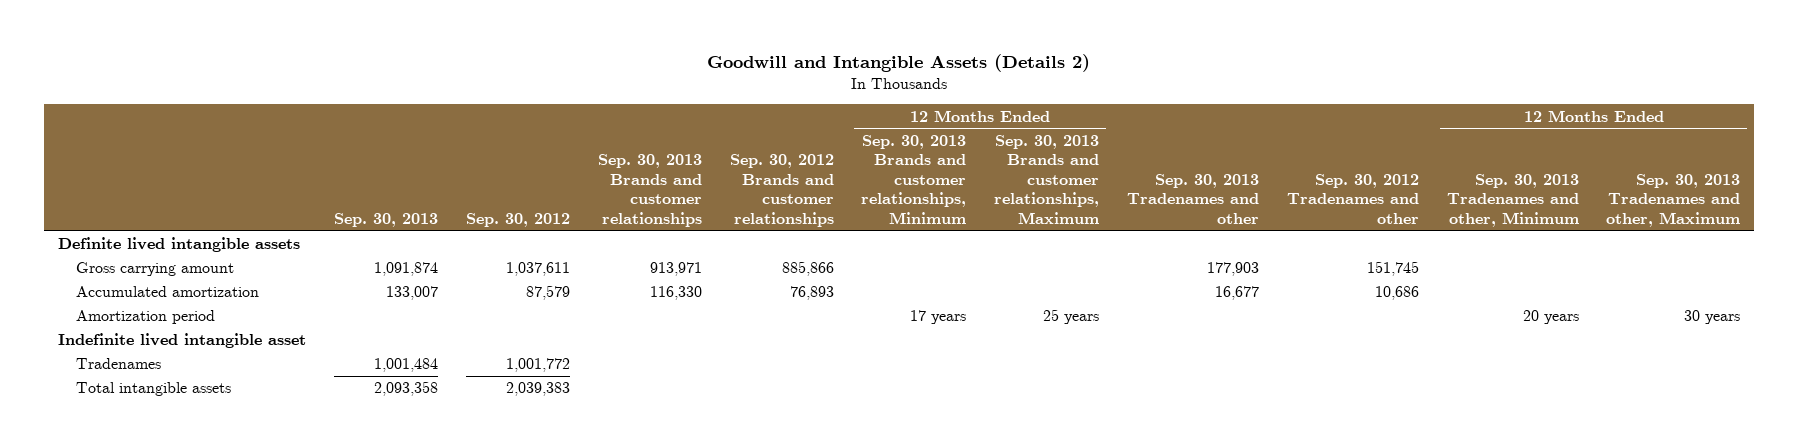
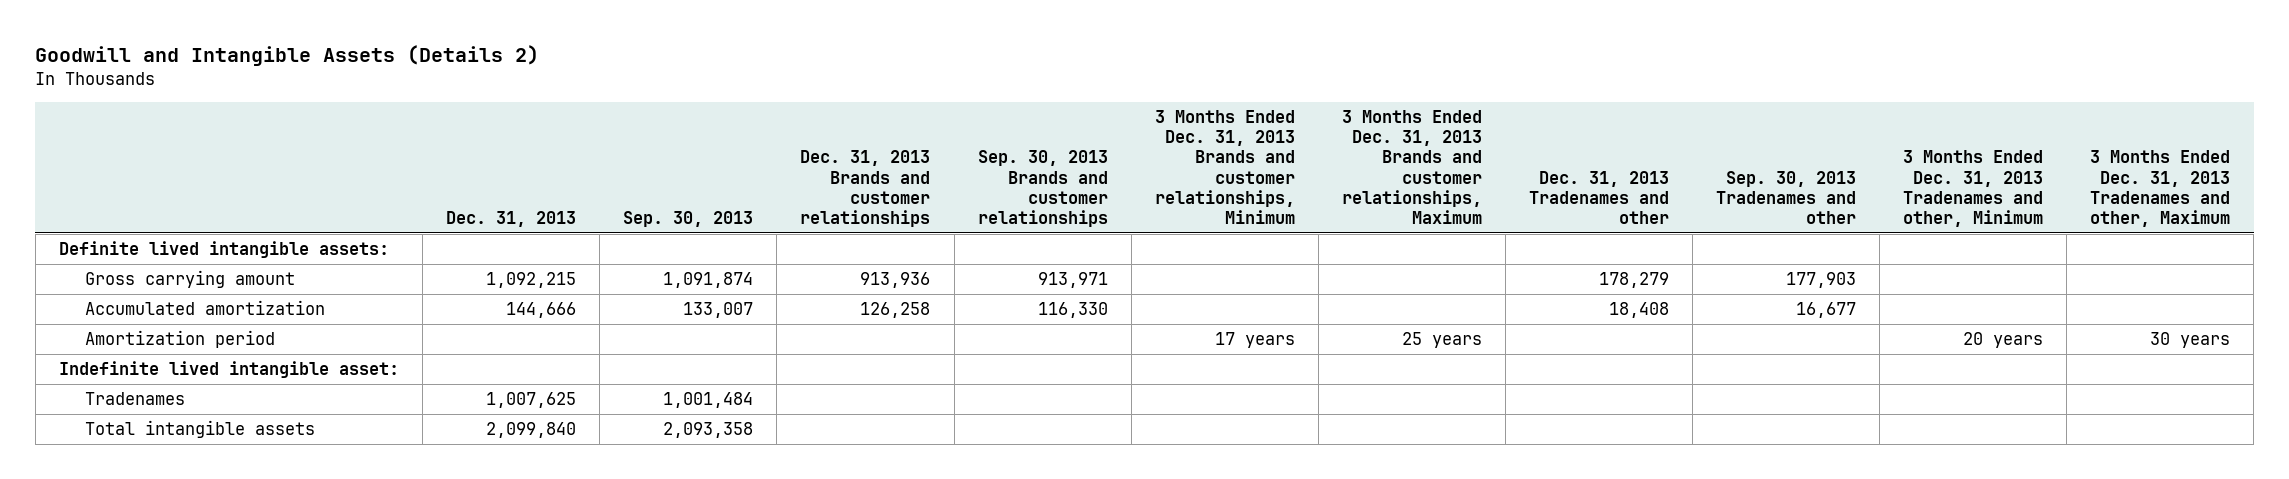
- | Sep. 30, 2013 | Sep. 30, 2012 | Sep. 30, 2013 Brands and customer relationships | Sep. 30, 2012 Brands and customer relationships | 12 Months Ended Sep. 30, 2013 Brands and customer relationships, Minimum | 12 Months Ended Sep. 30, 2013 Brands and customer relationships, Maximum | Sep. 30, 2013 Tradenames and other | Sep. 30, 2012 Tradenames and other | 12 Months Ended Sep. 30, 2013 Tradenames and other, Minimum | 12 Months Ended Sep. 30, 2013 Tradenames and other, Maximum
+ | Dec. 31, 2013 | Sep. 30, 2013 | Dec. 31, 2013 Brands and customer relationships | Sep. 30, 2013 Brands and customer relationships | 3 Months Ended Dec. 31, 2013 Brands and customer relationships, Minimum | 3 Months Ended Dec. 31, 2013 Brands and customer relationships, Maximum | Dec. 31, 2013 Tradenames and other | Sep. 30, 2013 Tradenames and other | 3 Months Ended Dec. 31, 2013 Tradenames and other, Minimum | 3 Months Ended Dec. 31, 2013 Tradenames and other, Maximum
- Definite lived intangible assets
+ Definite lived intangible assets:
- Indefinite lived intangible asset
+ Indefinite lived intangible asset:

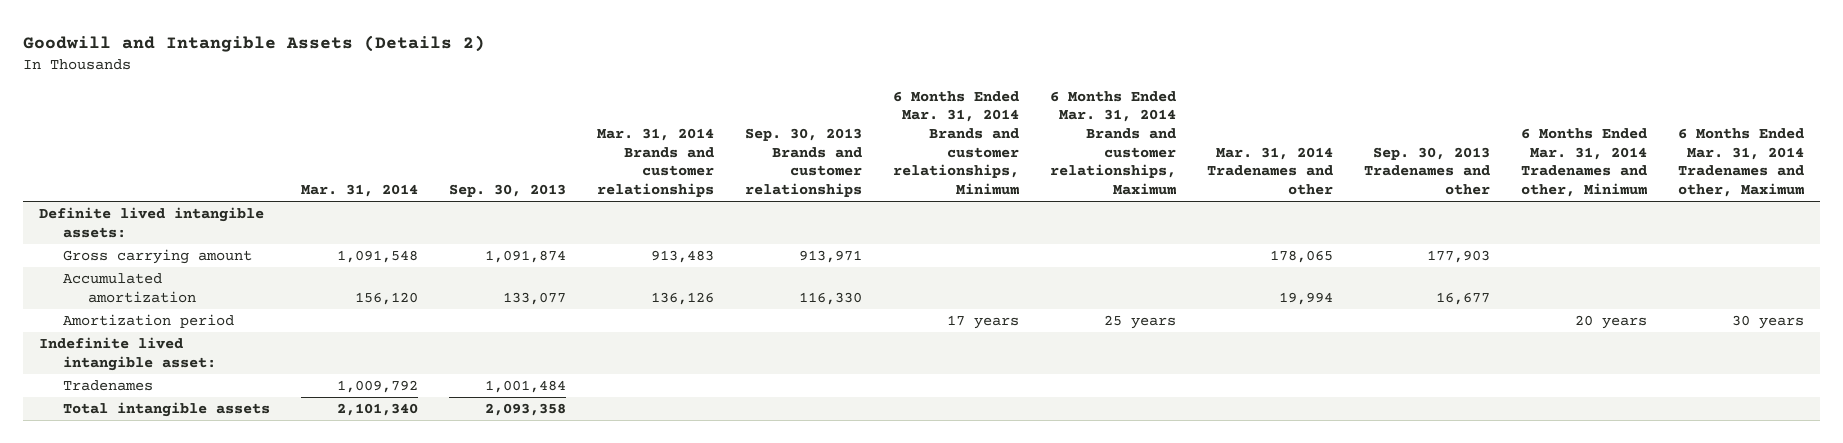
- | Dec. 31, 2013 | Sep. 30, 2013 | Dec. 31, 2013 Brands and customer relationships | Sep. 30, 2013 Brands and customer relationships | 3 Months Ended Dec. 31, 2013 Brands and customer relationships, Minimum | 3 Months Ended Dec. 31, 2013 Brands and customer relationships, Maximum | Dec. 31, 2013 Tradenames and other | Sep. 30, 2013 Tradenames and other | 3 Months Ended Dec. 31, 2013 Tradenames and other, Minimum | 3 Months Ended Dec. 31, 2013 Tradenames and other, Maximum
+ | Mar. 31, 2014 | Sep. 30, 2013 | Mar. 31, 2014 Brands and customer relationships | Sep. 30, 2013 Brands and customer relationships | 6 Months Ended Mar. 31, 2014 Brands and customer relationships, Minimum | 6 Months Ended Mar. 31, 2014 Brands and customer relationships, Maximum | Mar. 31, 2014 Tradenames and other | Sep. 30, 2013 Tradenames and other | 6 Months Ended Mar. 31, 2014 Tradenames and other, Minimum | 6 Months Ended Mar. 31, 2014 Tradenames and other, Maximum
- Accumulated amortization | 144,666 | 133,007 | 126,258 | 116,330 | | | 18,408 | 16,677 | |
+ Accumulated amortization | 156,120 | 133,077 | 136,126 | 116,330 | | | 19,994 | 16,677 | |

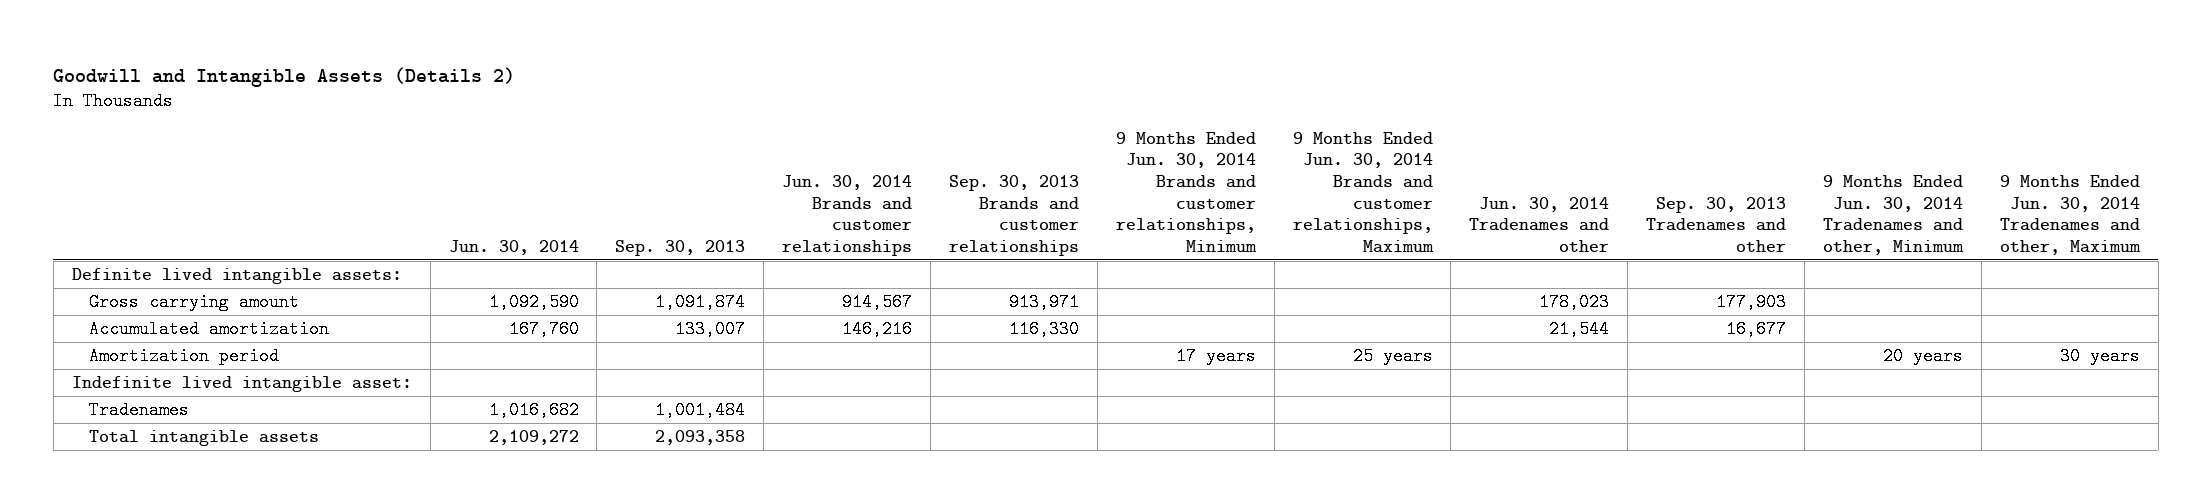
- | Mar. 31, 2014 | Sep. 30, 2013 | Mar. 31, 2014 Brands and customer relationships | Sep. 30, 2013 Brands and customer relationships | 6 Months Ended Mar. 31, 2014 Brands and customer relationships, Minimum | 6 Months Ended Mar. 31, 2014 Brands and customer relationships, Maximum | Mar. 31, 2014 Tradenames and other | Sep. 30, 2013 Tradenames and other | 6 Months Ended Mar. 31, 2014 Tradenames and other, Minimum | 6 Months Ended Mar. 31, 2014 Tradenames and other, Maximum
+ | Jun. 30, 2014 | Sep. 30, 2013 | Jun. 30, 2014 Brands and customer relationships | Sep. 30, 2013 Brands and customer relationships | 9 Months Ended Jun. 30, 2014 Brands and customer relationships, Minimum | 9 Months Ended Jun. 30, 2014 Brands and customer relationships, Maximum | Jun. 30, 2014 Tradenames and other | Sep. 30, 2013 Tradenames and other | 9 Months Ended Jun. 30, 2014 Tradenames and other, Minimum | 9 Months Ended Jun. 30, 2014 Tradenames and other, Maximum
- Accumulated amortization | 156,120 | 133,077 | 136,126 | 116,330 | | | 19,994 | 16,677 | |
+ Accumulated amortization | 167,760 | 133,007 | 146,216 | 116,330 | | | 21,544 | 16,677 | |

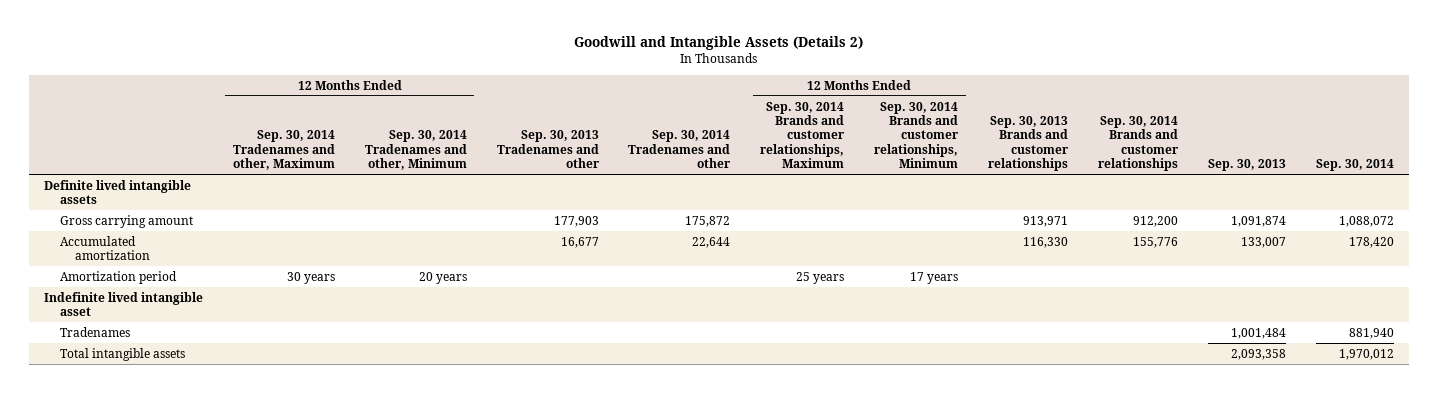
- | Jun. 30, 2014 | Sep. 30, 2013 | Jun. 30, 2014 Brands and customer relationships | Sep. 30, 2013 Brands and customer relationships | 9 Months Ended Jun. 30, 2014 Brands and customer relationships, Minimum | 9 Months Ended Jun. 30, 2014 Brands and customer relationships, Maximum | Jun. 30, 2014 Tradenames and other | Sep. 30, 2013 Tradenames and other | 9 Months Ended Jun. 30, 2014 Tradenames and other, Minimum | 9 Months Ended Jun. 30, 2014 Tradenames and other, Maximum
+ | 12 Months Ended Sep. 30, 2014 Tradenames and other, Maximum | 12 Months Ended Sep. 30, 2014 Tradenames and other, Minimum | Sep. 30, 2013 Tradenames and other | Sep. 30, 2014 Tradenames and other | 12 Months Ended Sep. 30, 2014 Brands and customer relationships, Maximum | 12 Months Ended Sep. 30, 2014 Brands and customer relationships, Minimum | Sep. 30, 2013 Brands and customer relationships | Sep. 30, 2014 Brands and customer relationships | Sep. 30, 2013 | Sep. 30, 2014
- Definite lived intangible assets:
+ Definite lived intangible assets
- Indefinite lived intangible asset:
+ Indefinite lived intangible asset

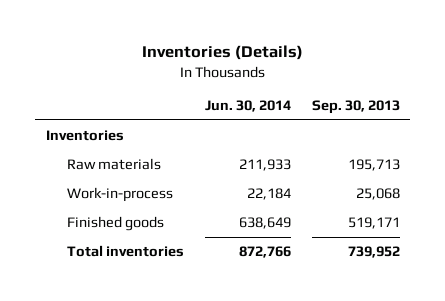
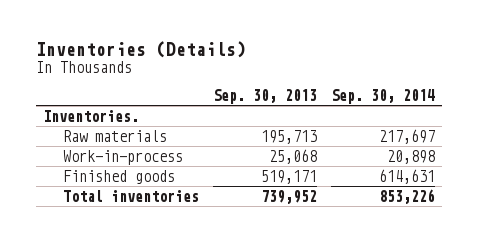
- | Jun. 30, 2014 | Sep. 30, 2013
+ | Sep. 30, 2013 | Sep. 30, 2014
- Inventories
+ Inventories.

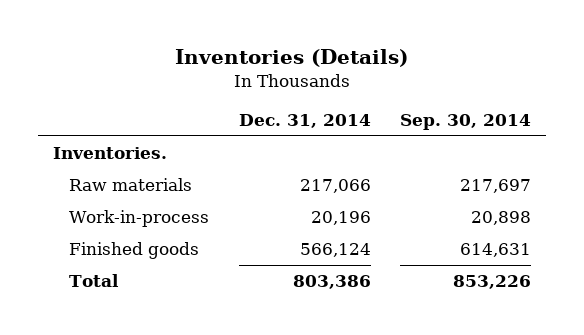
- | Sep. 30, 2013 | Sep. 30, 2014
+ | Dec. 31, 2014 | Sep. 30, 2014
- Total inventories | 739,952 | 853,226
+ Total | 803,386 | 853,226

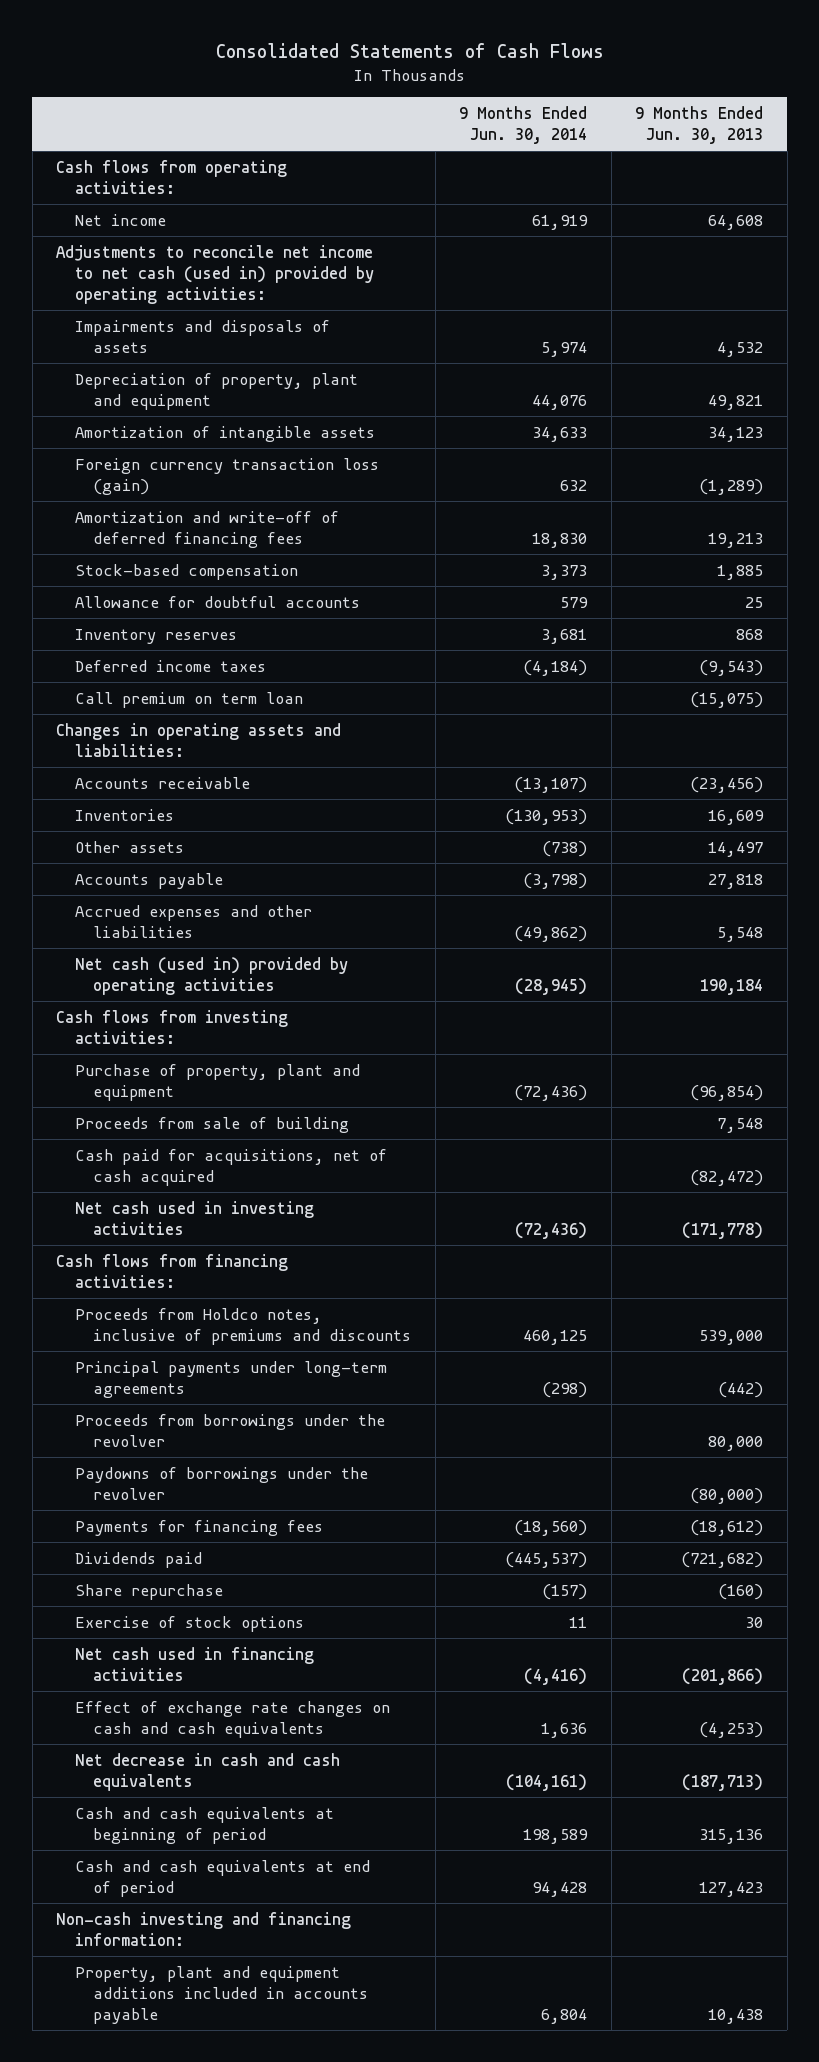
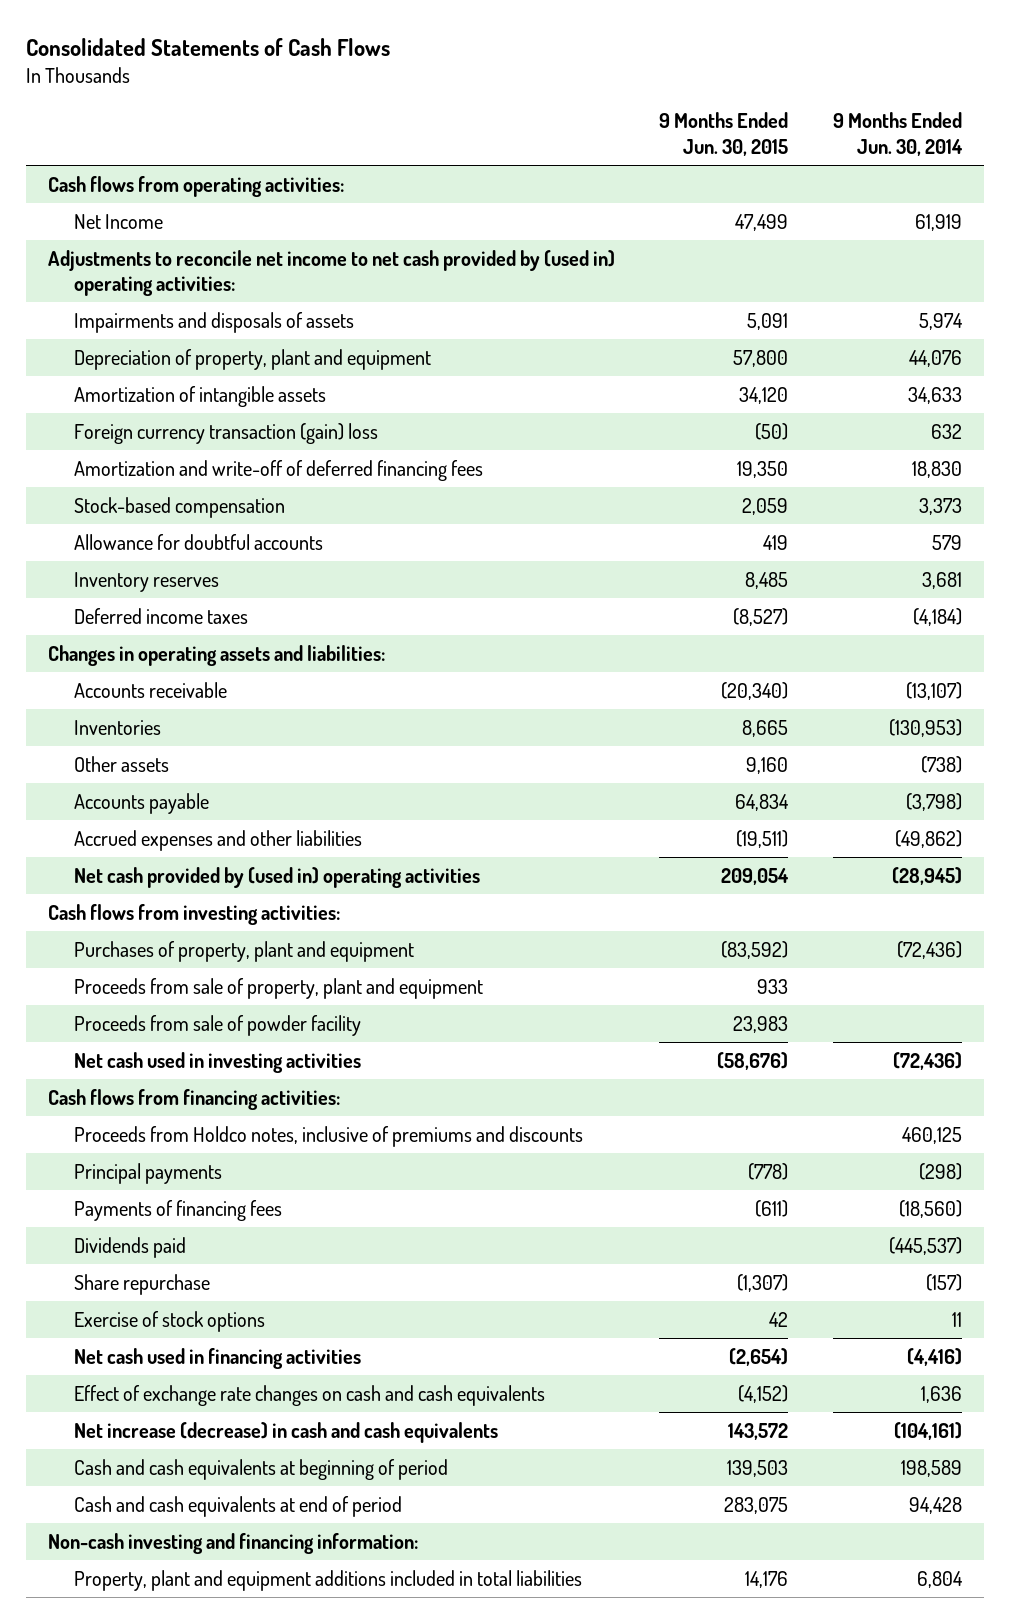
- | 9 Months Ended Jun. 30, 2014 | 9 Months Ended Jun. 30, 2013
+ | 9 Months Ended Jun. 30, 2015 | 9 Months Ended Jun. 30, 2014
- Net income | 61,919 | 64,608
- Adjustments to reconcile net income to net cash (used in) provided by operating activities:
+ Net Income | 47,499 | 61,919
+ Adjustments to reconcile net income to net cash provided by (used in) operating activities:
- Foreign currency transaction loss (gain) | 632 | (1,289)
+ Foreign currency transaction (gain) loss | (50) | 632
- Call premium on term loan | | (15,075)
- Net cash (used in) provided by operating activities | (28,945) | 190,184
+ Net cash provided by (used in) operating activities | 209,054 | (28,945)
- Purchase of property, plant and equipment | (72,436) | (96,854)
- Proceeds from sale of building | | 7,548
- Cash paid for acquisitions, net of cash acquired | | (82,472)
+ Purchases of property, plant and equipment | (83,592) | (72,436)
+ Proceeds from sale of property, plant and equipment | 933 |
+ Proceeds from sale of powder facility | 23,983 |
- Principal payments under long-term agreements | (298) | (442)
- Proceeds from borrowings under the revolver | | 80,000
- Paydowns of borrowings under the revolver | | (80,000)
- Payments for financing fees | (18,560) | (18,612)
+ Principal payments | (778) | (298)
+ Payments of financing fees | (611) | (18,560)
- Net decrease in cash and cash equivalents | (104,161) | (187,713)
+ Net increase (decrease) in cash and cash equivalents | 143,572 | (104,161)
- Property, plant and equipment additions included in accounts payable | 6,804 | 10,438
+ Property, plant and equipment additions included in total liabilities | 14,176 | 6,804

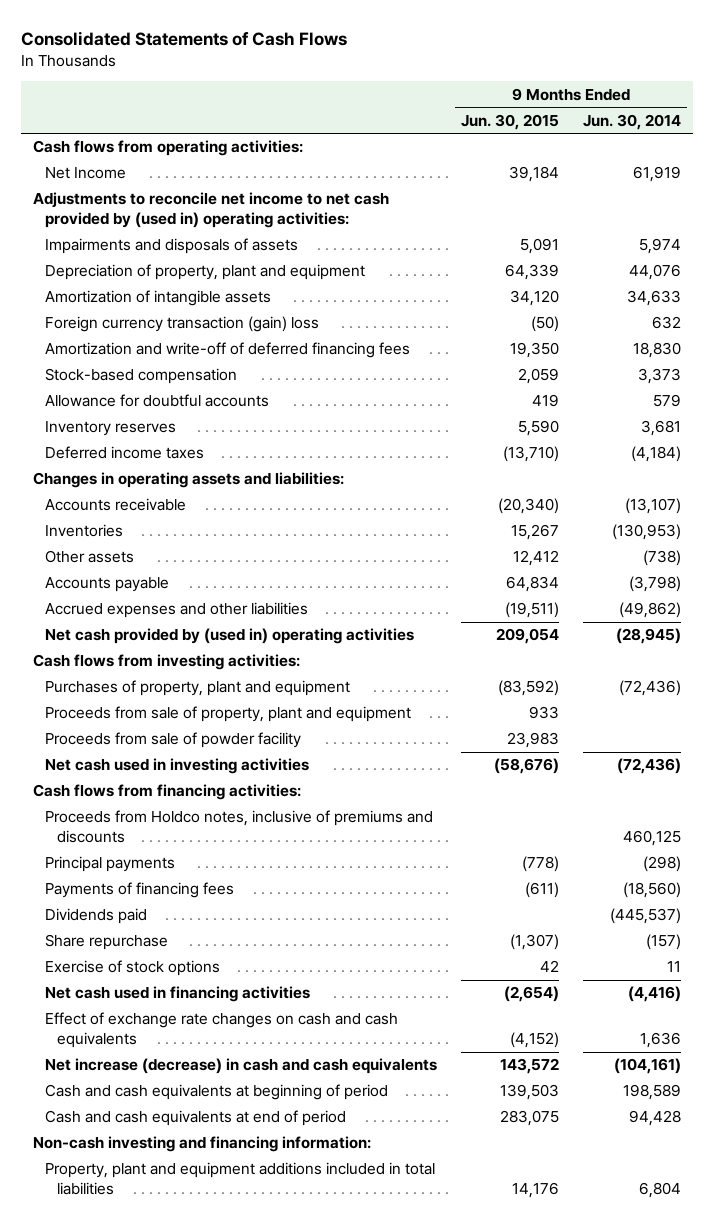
- Net Income | 47,499 | 61,919
+ Net Income | 39,184 | 61,919
- Depreciation of property, plant and equipment | 57,800 | 44,076
+ Depreciation of property, plant and equipment | 64,339 | 44,076
- Inventory reserves | 8,485 | 3,681
- Deferred income taxes | (8,527) | (4,184)
+ Inventory reserves | 5,590 | 3,681
+ Deferred income taxes | (13,710) | (4,184)
- Inventories | 8,665 | (130,953)
- Other assets | 9,160 | (738)
+ Inventories | 15,267 | (130,953)
+ Other assets | 12,412 | (738)

